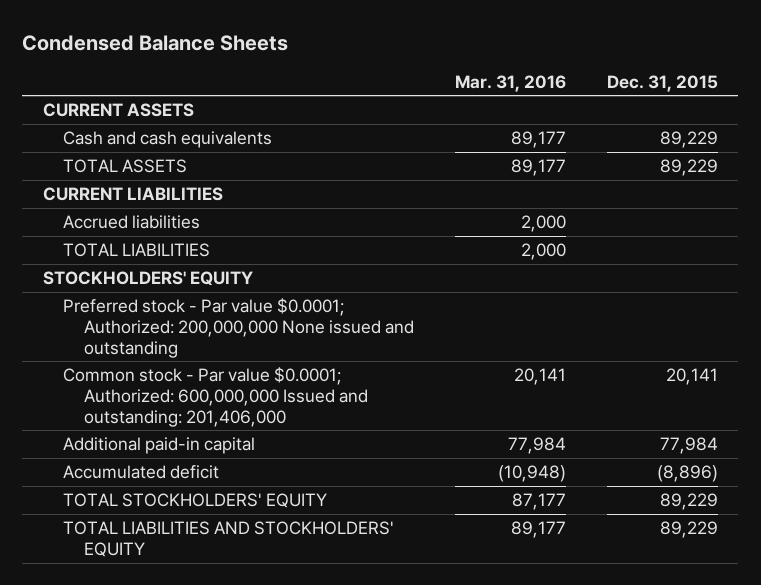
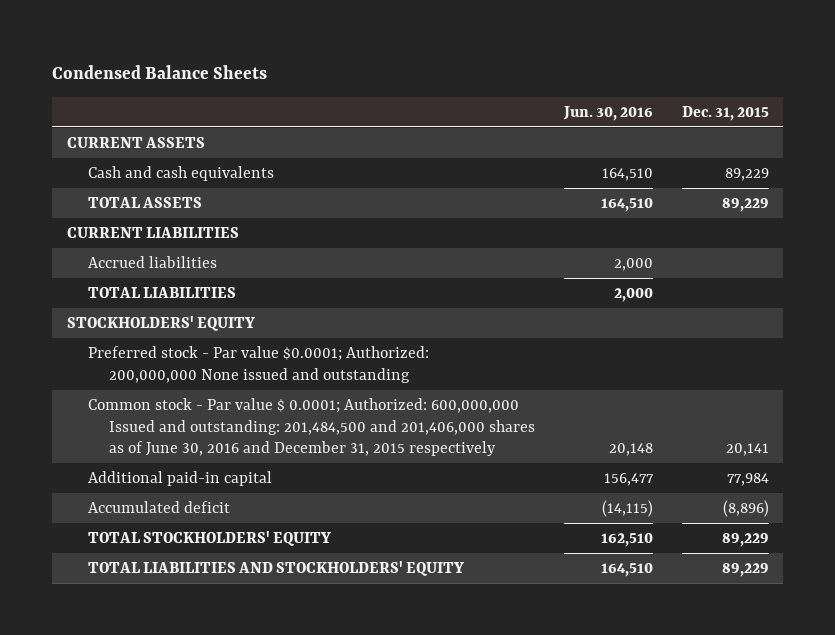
- | Mar. 31, 2016 | Dec. 31, 2015
+ | Jun. 30, 2016 | Dec. 31, 2015
- Common stock - Par value $0.0001; Authorized: 600,000,000 Issued and outstanding: 201,406,000 | 20,141 | 20,141
+ Common stock - Par value $ 0.0001; Authorized: 600,000,000 Issued and outstanding: 201,484,500 and 201,406,000 shares as of June 30, 2016 and December 31, 2015 respectively | 20,148 | 20,141

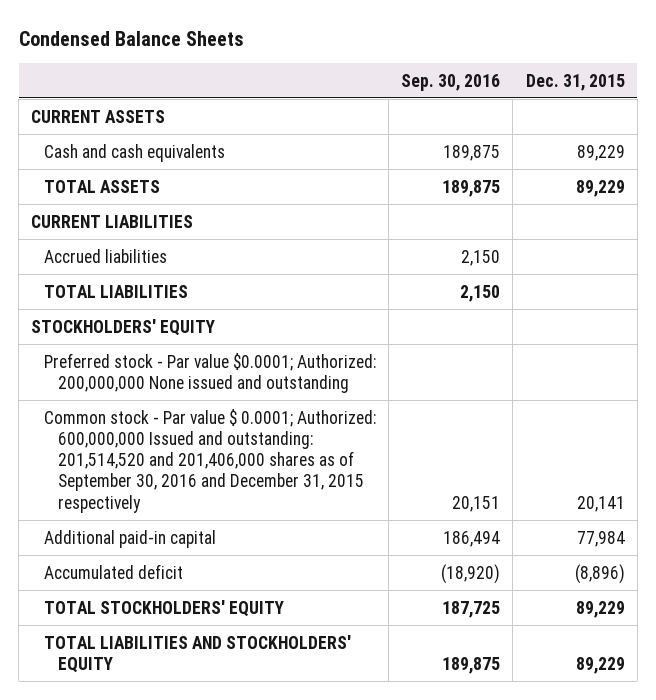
- | Jun. 30, 2016 | Dec. 31, 2015
+ | Sep. 30, 2016 | Dec. 31, 2015
- Common stock - Par value $ 0.0001; Authorized: 600,000,000 Issued and outstanding: 201,484,500 and 201,406,000 shares as of June 30, 2016 and December 31, 2015 respectively | 20,148 | 20,141
+ Common stock - Par value $ 0.0001; Authorized: 600,000,000 Issued and outstanding: 201,514,520 and 201,406,000 shares as of September 30, 2016 and December 31, 2015 respectively | 20,151 | 20,141

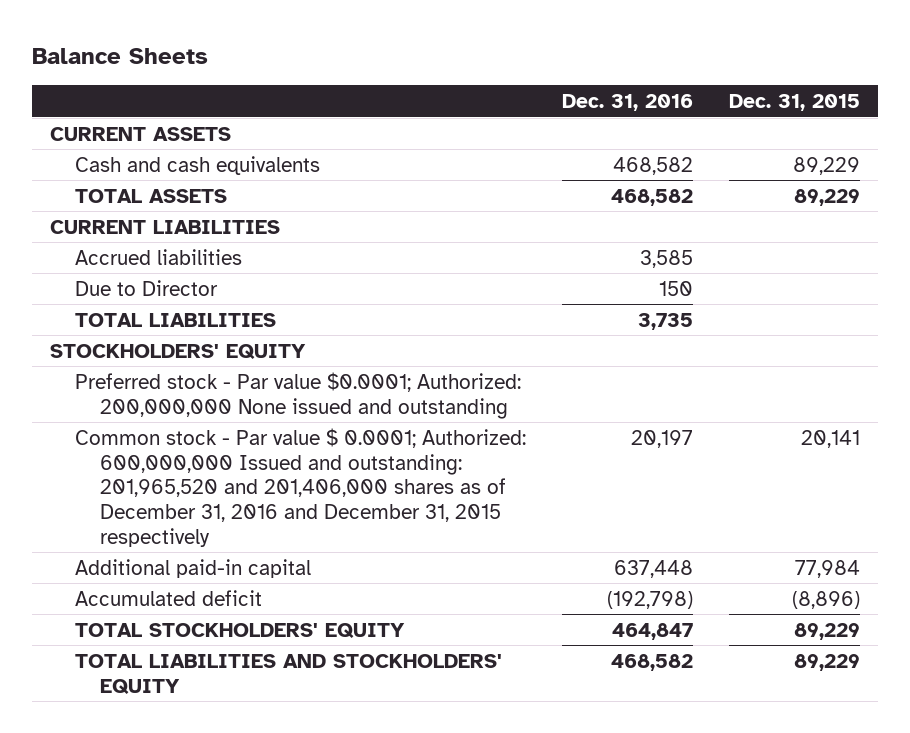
- Condensed Balance Sheets
+ Balance Sheets
- | Sep. 30, 2016 | Dec. 31, 2015
+ | Dec. 31, 2016 | Dec. 31, 2015
+ Due to Director | 150 |
- Common stock - Par value $ 0.0001; Authorized: 600,000,000 Issued and outstanding: 201,514,520 and 201,406,000 shares as of September 30, 2016 and December 31, 2015 respectively | 20,151 | 20,141
+ Common stock - Par value $ 0.0001; Authorized: 600,000,000 Issued and outstanding: 201,965,520 and 201,406,000 shares as of December 31, 2016 and December 31, 2015 respectively | 20,197 | 20,141

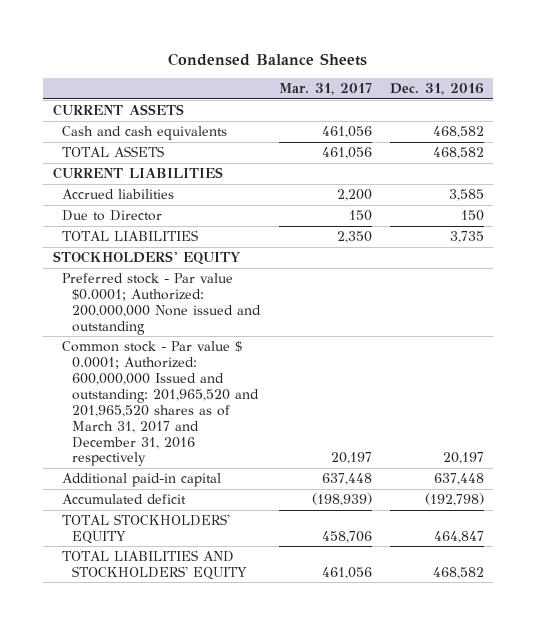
- Balance Sheets
+ Condensed Balance Sheets
- | Dec. 31, 2016 | Dec. 31, 2015
+ | Mar. 31, 2017 | Dec. 31, 2016
- Common stock - Par value $ 0.0001; Authorized: 600,000,000 Issued and outstanding: 201,965,520 and 201,406,000 shares as of December 31, 2016 and December 31, 2015 respectively | 20,197 | 20,141
+ Common stock - Par value $ 0.0001; Authorized: 600,000,000 Issued and outstanding: 201,965,520 and 201,965,520 shares as of March 31, 2017 and December 31, 2016 respectively | 20,197 | 20,197

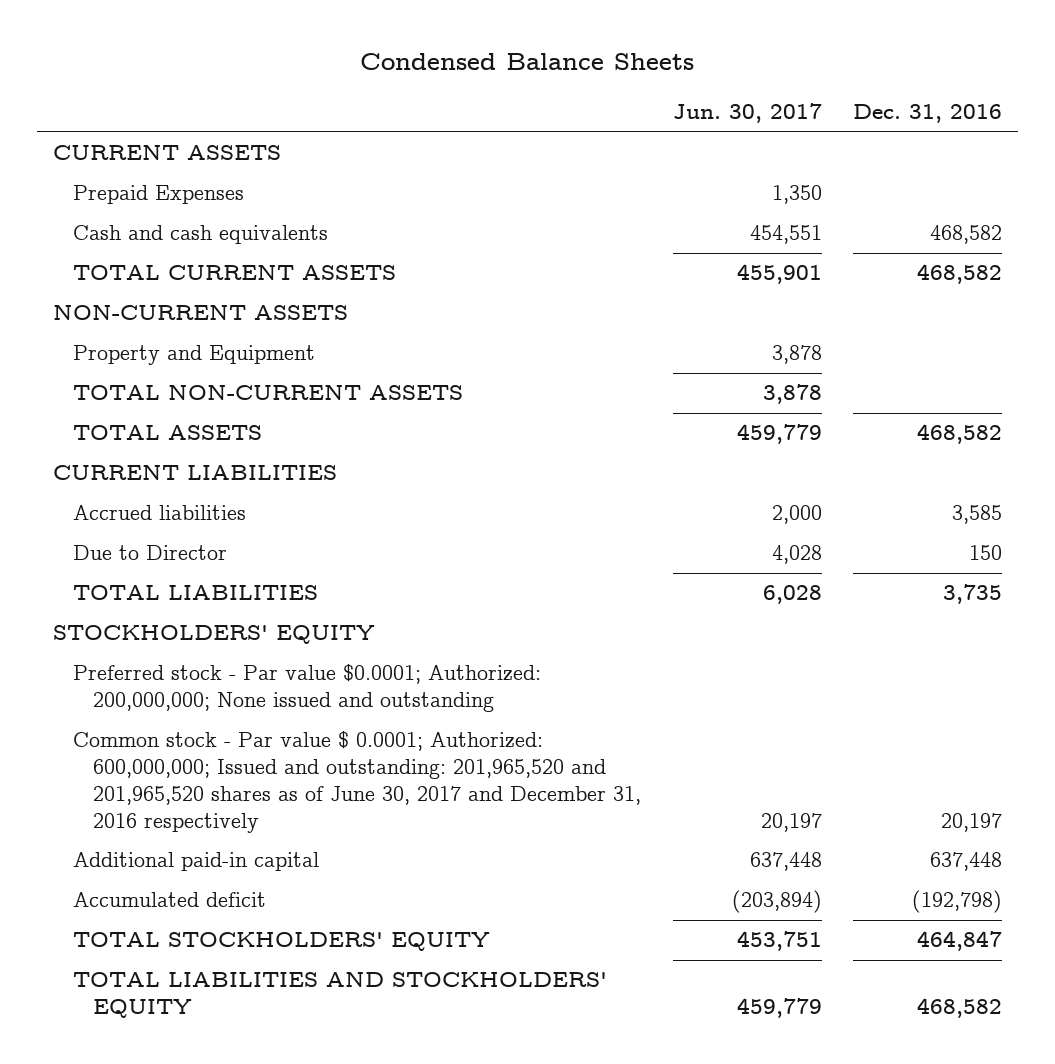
- | Mar. 31, 2017 | Dec. 31, 2016
+ | Jun. 30, 2017 | Dec. 31, 2016
+ Prepaid Expenses | 1,350 |
+ TOTAL CURRENT ASSETS | 455,901 | 468,582
+ NON-CURRENT ASSETS
+ Property and Equipment | 3,878 |
+ TOTAL NON-CURRENT ASSETS | 3,878 |
- Preferred stock - Par value $0.0001; Authorized: 200,000,000 None issued and outstanding
- Common stock - Par value $ 0.0001; Authorized: 600,000,000 Issued and outstanding: 201,965,520 and 201,965,520 shares as of March 31, 2017 and December 31, 2016 respectively | 20,197 | 20,197
+ Preferred stock - Par value $0.0001; Authorized: 200,000,000; None issued and outstanding
+ Common stock - Par value $ 0.0001; Authorized: 600,000,000; Issued and outstanding: 201,965,520 and 201,965,520 shares as of June 30, 2017 and December 31, 2016 respectively | 20,197 | 20,197

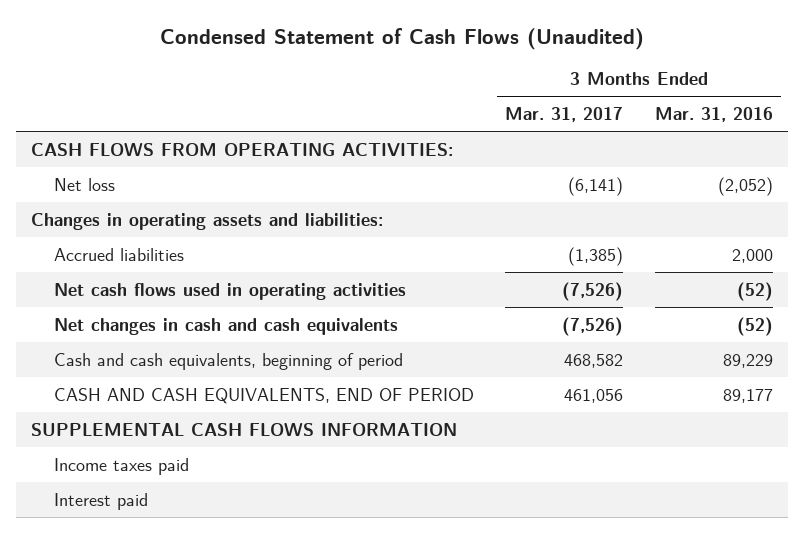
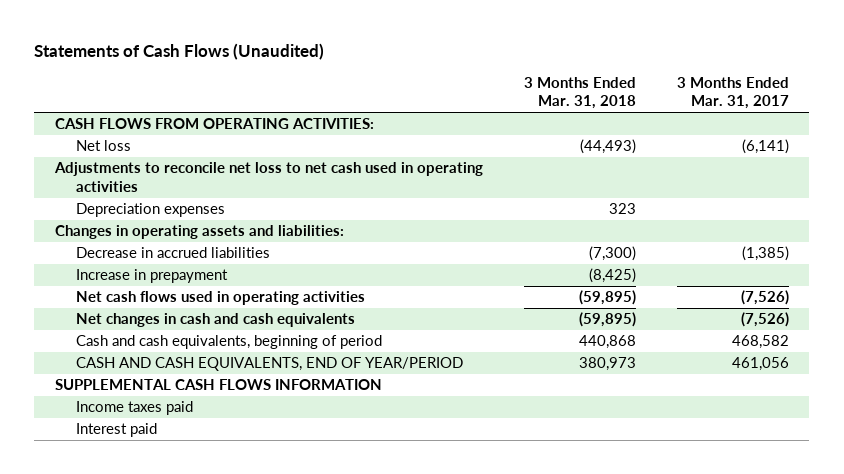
- Condensed Statement of Cash Flows (Unaudited)
+ Statements of Cash Flows (Unaudited)
- | 3 Months Ended Mar. 31, 2017 | 3 Months Ended Mar. 31, 2016
+ | 3 Months Ended Mar. 31, 2018 | 3 Months Ended Mar. 31, 2017
+ Adjustments to reconcile net loss to net cash used in operating activities
+ Depreciation expenses | 323 |
- Accrued liabilities | (1,385) | 2,000
+ Decrease in accrued liabilities | (7,300) | (1,385)
+ Increase in prepayment | (8,425) |
- CASH AND CASH EQUIVALENTS, END OF PERIOD | 461,056 | 89,177
+ CASH AND CASH EQUIVALENTS, END OF YEAR/PERIOD | 380,973 | 461,056

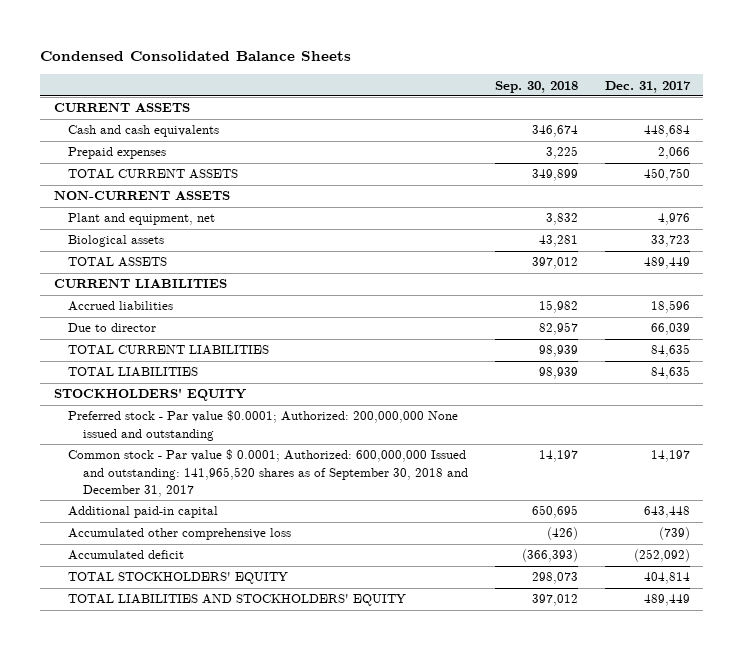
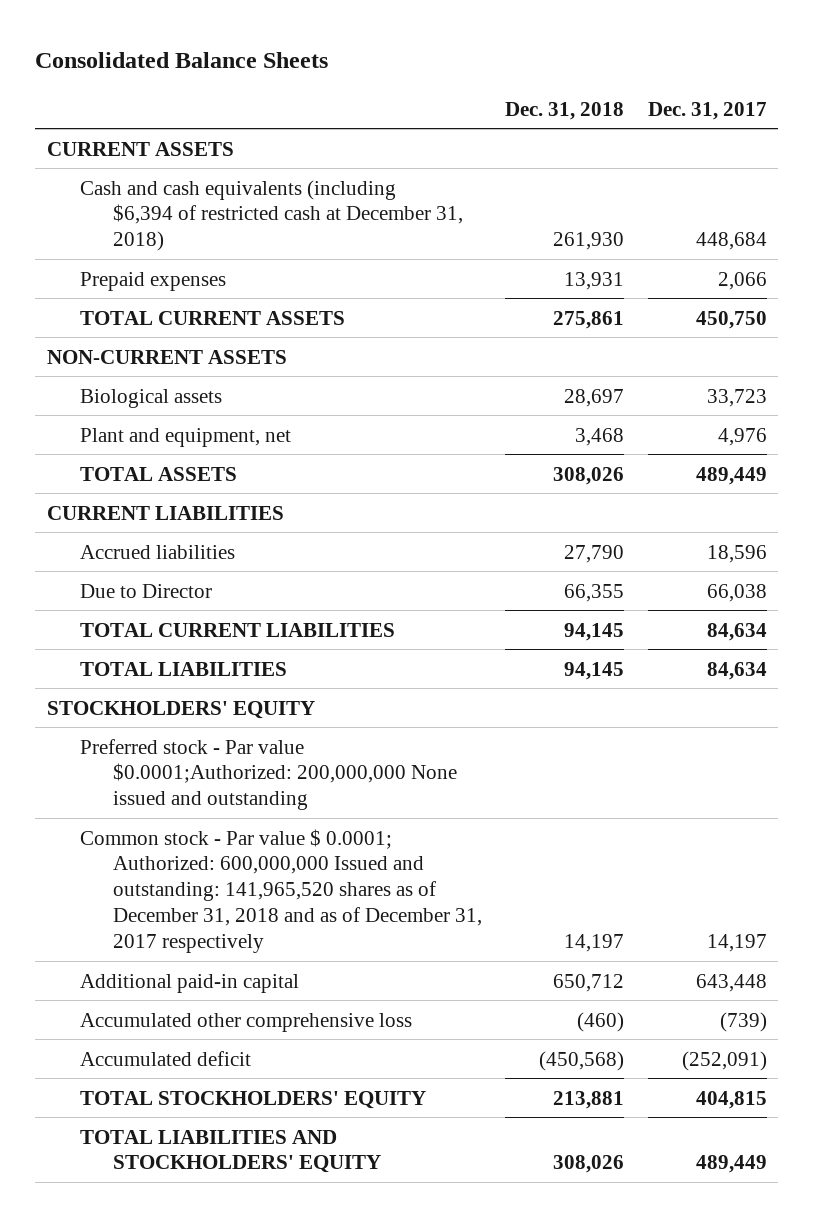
- Condensed Consolidated Balance Sheets
+ Consolidated Balance Sheets
- | Sep. 30, 2018 | Dec. 31, 2017
+ | Dec. 31, 2018 | Dec. 31, 2017
- Cash and cash equivalents | 346,674 | 448,684
+ Cash and cash equivalents (including $6,394 of restricted cash at December 31, 2018) | 261,930 | 448,684
moved down: Plant and equipment, net | 3,468 | 4,976
- Due to director | 82,957 | 66,039
- TOTAL CURRENT LIABILITIES | 98,939 | 84,635
- TOTAL LIABILITIES | 98,939 | 84,635
+ Due to Director | 66,355 | 66,038
+ TOTAL CURRENT LIABILITIES | 94,145 | 84,634
+ TOTAL LIABILITIES | 94,145 | 84,634
- Preferred stock - Par value $0.0001; Authorized: 200,000,000 None issued and outstanding
- Common stock - Par value $ 0.0001; Authorized: 600,000,000 Issued and outstanding: 141,965,520 shares as of September 30, 2018 and December 31, 2017 | 14,197 | 14,197
+ Preferred stock - Par value $0.0001;Authorized: 200,000,000 None issued and outstanding
+ Common stock - Par value $ 0.0001; Authorized: 600,000,000 Issued and outstanding: 141,965,520 shares as of December 31, 2018 and as of December 31, 2017 respectively | 14,197 | 14,197
- Accumulated deficit | (366,393) | (252,092)
- TOTAL STOCKHOLDERS' EQUITY | 298,073 | 404,814
+ Accumulated deficit | (450,568) | (252,091)
+ TOTAL STOCKHOLDERS' EQUITY | 213,881 | 404,815

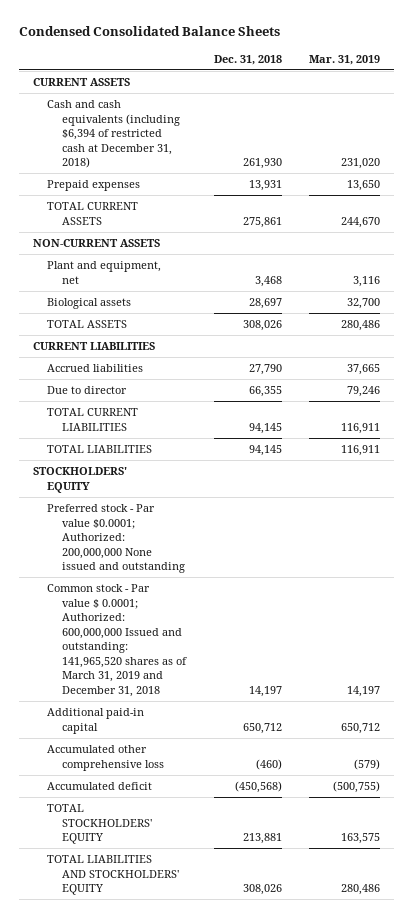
- Consolidated Balance Sheets
+ Condensed Consolidated Balance Sheets
- | Dec. 31, 2018 | Dec. 31, 2017
+ | Dec. 31, 2018 | Mar. 31, 2019
moved down: Biological assets | 28,697 | 32,700
- Due to Director | 66,355 | 66,038
+ Due to director | 66,355 | 79,246
- Preferred stock - Par value $0.0001;Authorized: 200,000,000 None issued and outstanding
- Common stock - Par value $ 0.0001; Authorized: 600,000,000 Issued and outstanding: 141,965,520 shares as of December 31, 2018 and as of December 31, 2017 respectively | 14,197 | 14,197
+ Preferred stock - Par value $0.0001; Authorized: 200,000,000 None issued and outstanding
+ Common stock - Par value $ 0.0001; Authorized: 600,000,000 Issued and outstanding: 141,965,520 shares as of March 31, 2019 and December 31, 2018 | 14,197 | 14,197

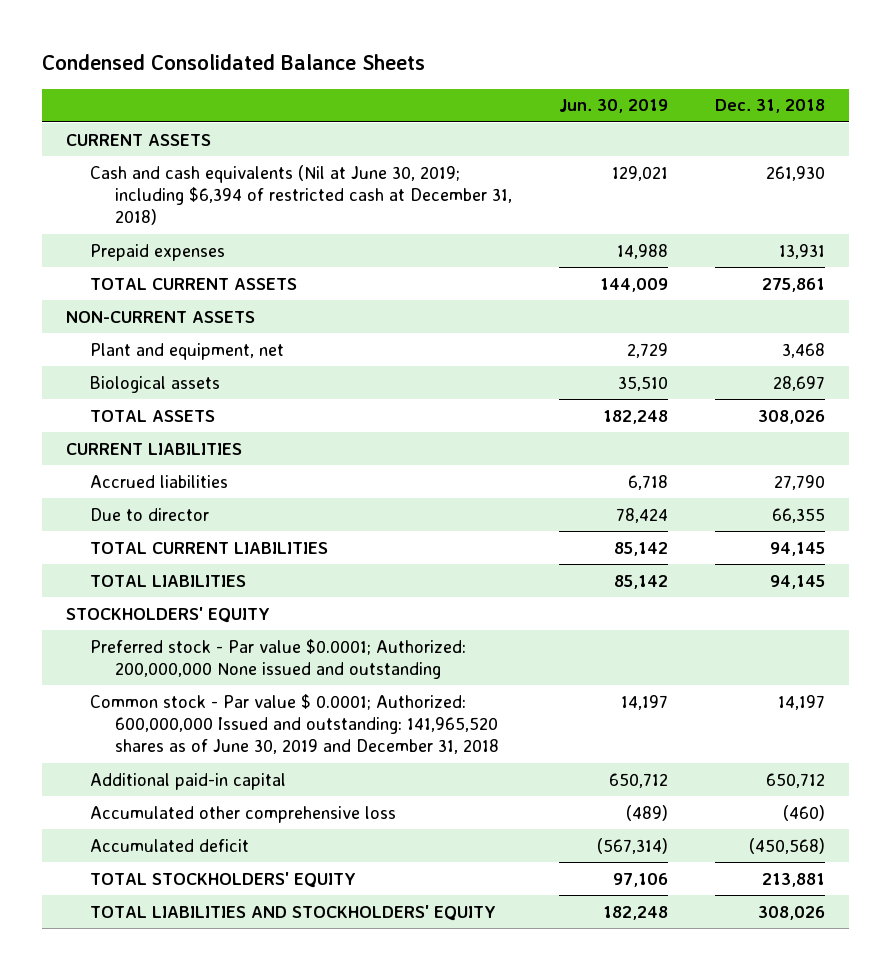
- | Dec. 31, 2018 | Mar. 31, 2019
+ | Jun. 30, 2019 | Dec. 31, 2018
- Cash and cash equivalents (including $6,394 of restricted cash at December 31, 2018) | 261,930 | 231,020
+ Cash and cash equivalents (Nil at June 30, 2019; including $6,394 of restricted cash at December 31, 2018) | 129,021 | 261,930
- Common stock - Par value $ 0.0001; Authorized: 600,000,000 Issued and outstanding: 141,965,520 shares as of March 31, 2019 and December 31, 2018 | 14,197 | 14,197
+ Common stock - Par value $ 0.0001; Authorized: 600,000,000 Issued and outstanding: 141,965,520 shares as of June 30, 2019 and December 31, 2018 | 14,197 | 14,197

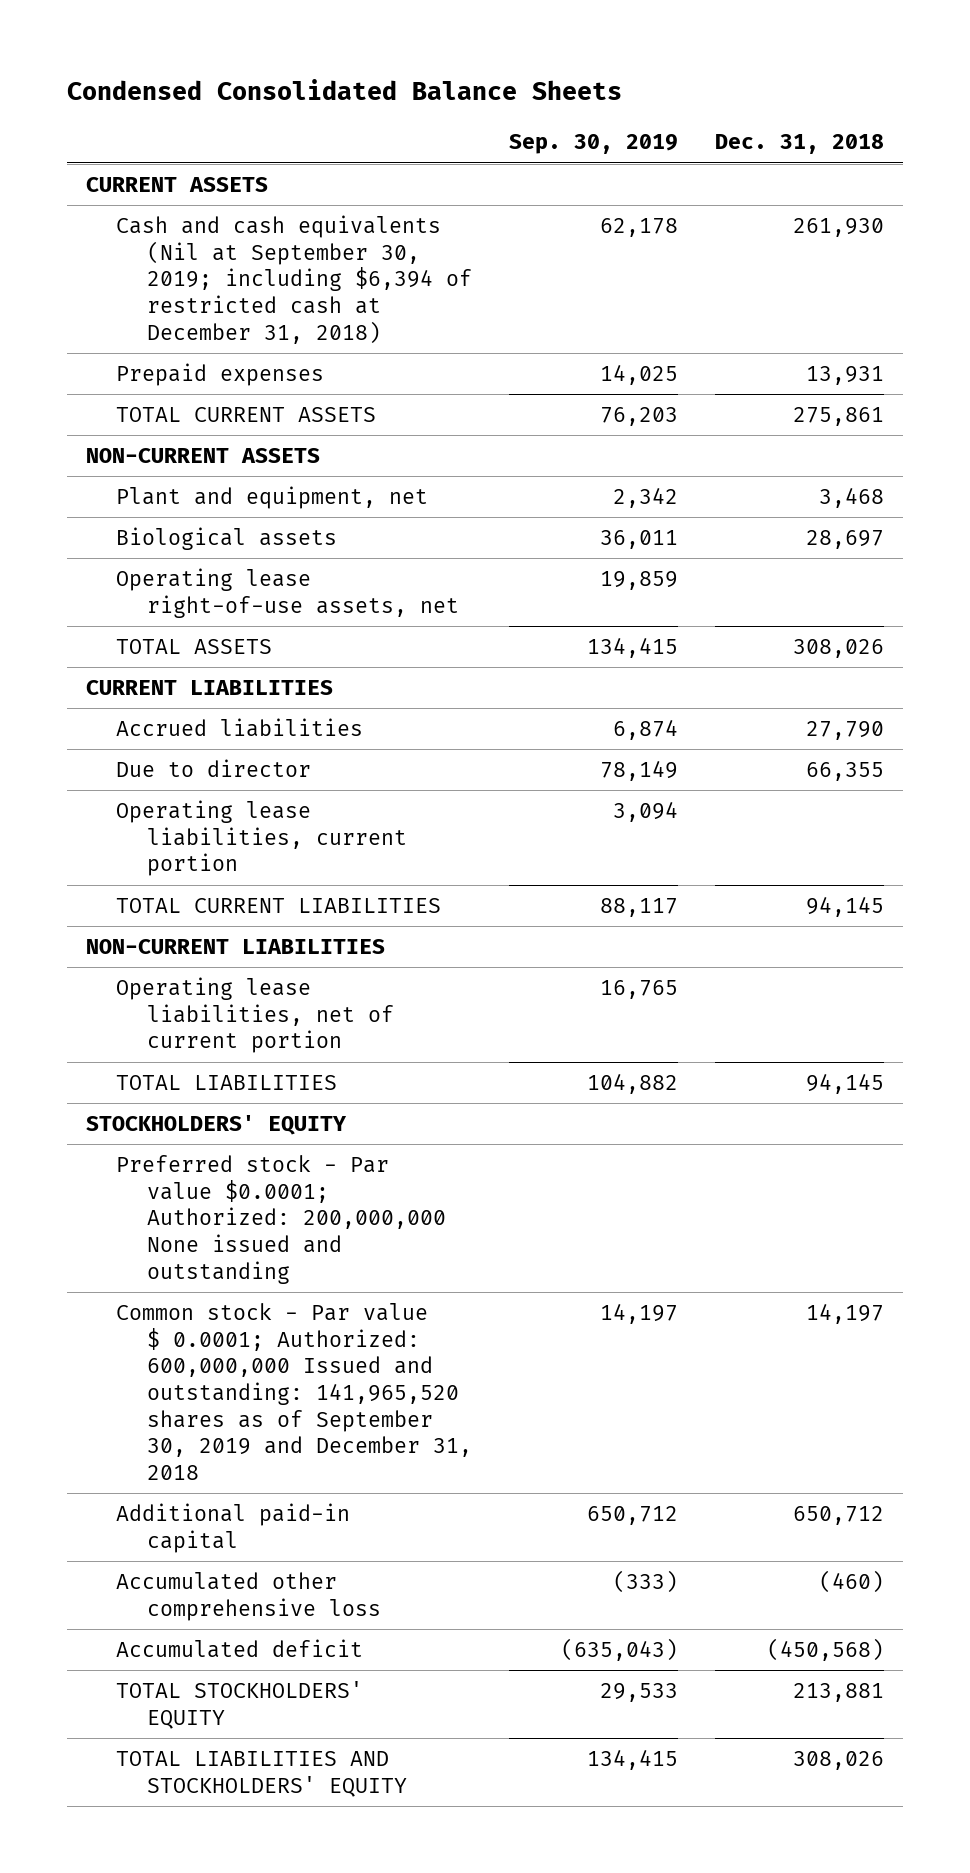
- | Jun. 30, 2019 | Dec. 31, 2018
+ | Sep. 30, 2019 | Dec. 31, 2018
- Cash and cash equivalents (Nil at June 30, 2019; including $6,394 of restricted cash at December 31, 2018) | 129,021 | 261,930
+ Cash and cash equivalents (Nil at September 30, 2019; including $6,394 of restricted cash at December 31, 2018) | 62,178 | 261,930
+ Operating lease right-of-use assets, net | 19,859 |
+ Operating lease liabilities, current portion | 3,094 |
+ NON-CURRENT LIABILITIES
+ Operating lease liabilities, net of current portion | 16,765 |
- Common stock - Par value $ 0.0001; Authorized: 600,000,000 Issued and outstanding: 141,965,520 shares as of June 30, 2019 and December 31, 2018 | 14,197 | 14,197
+ Common stock - Par value $ 0.0001; Authorized: 600,000,000 Issued and outstanding: 141,965,520 shares as of September 30, 2019 and December 31, 2018 | 14,197 | 14,197

